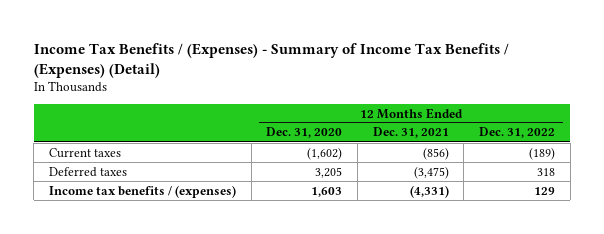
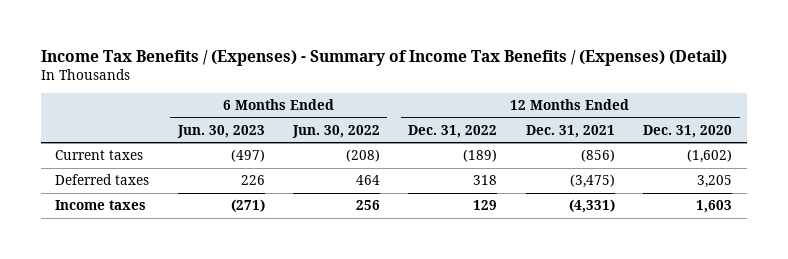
- | 12 Months Ended Dec. 31, 2020 | 12 Months Ended Dec. 31, 2021 | 12 Months Ended Dec. 31, 2022
+ | 6 Months Ended Jun. 30, 2023 | 6 Months Ended Jun. 30, 2022 | 12 Months Ended Dec. 31, 2022 | 12 Months Ended Dec. 31, 2021 | 12 Months Ended Dec. 31, 2020
- Income tax benefits / (expenses) | 1,603 | (4,331) | 129
+ Income taxes | (271) | 256 | 129 | (4,331) | 1,603

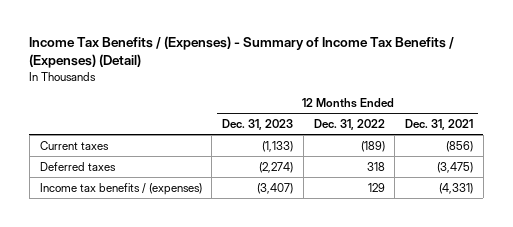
- | 6 Months Ended Jun. 30, 2023 | 6 Months Ended Jun. 30, 2022 | 12 Months Ended Dec. 31, 2022 | 12 Months Ended Dec. 31, 2021 | 12 Months Ended Dec. 31, 2020
+ | 12 Months Ended Dec. 31, 2023 | 12 Months Ended Dec. 31, 2022 | 12 Months Ended Dec. 31, 2021
- Income taxes | (271) | 256 | 129 | (4,331) | 1,603
+ Income tax benefits / (expenses) | (3,407) | 129 | (4,331)

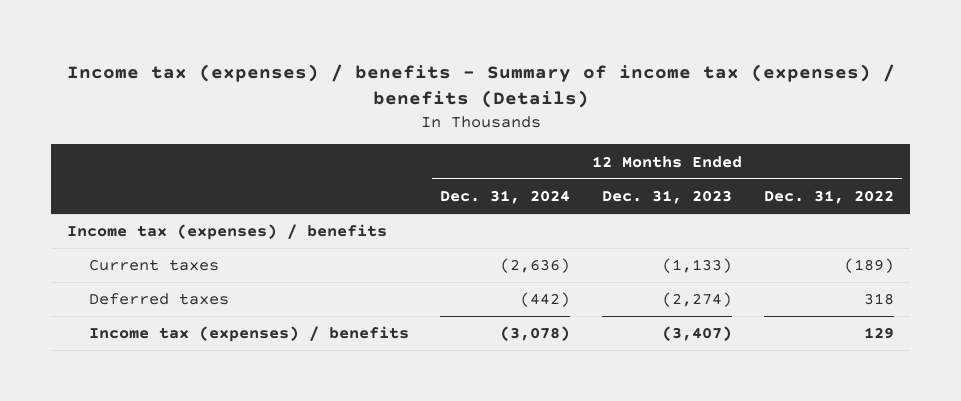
- Income Tax Benefits / (Expenses) - Summary of Income Tax Benefits / (Expenses) (Detail)
+ Income tax (expenses) / benefits - Summary of income tax (expenses) / benefits (Details)
- | 12 Months Ended Dec. 31, 2023 | 12 Months Ended Dec. 31, 2022 | 12 Months Ended Dec. 31, 2021
+ | 12 Months Ended Dec. 31, 2024 | 12 Months Ended Dec. 31, 2023 | 12 Months Ended Dec. 31, 2022
+ Income tax (expenses) / benefits
- Income tax benefits / (expenses) | (3,407) | 129 | (4,331)
+ Income tax (expenses) / benefits | (3,078) | (3,407) | 129

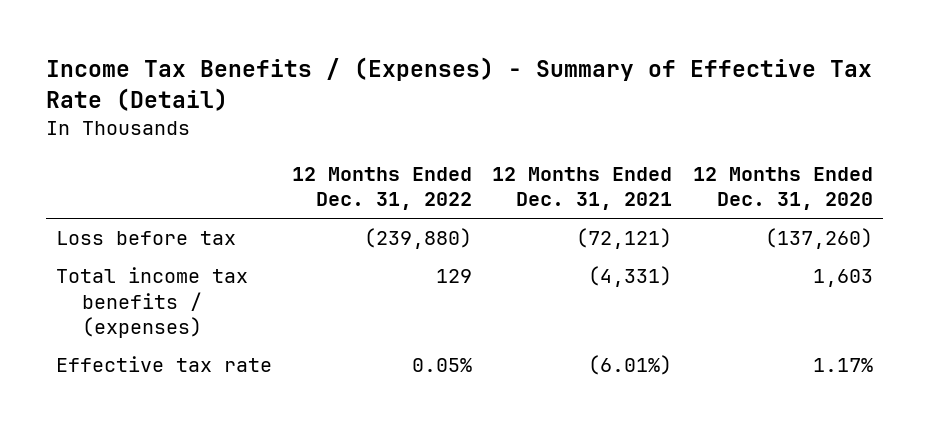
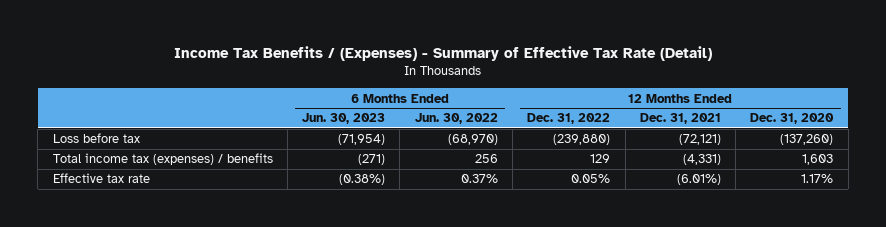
- | 12 Months Ended Dec. 31, 2022 | 12 Months Ended Dec. 31, 2021 | 12 Months Ended Dec. 31, 2020
+ | 6 Months Ended Jun. 30, 2023 | 6 Months Ended Jun. 30, 2022 | 12 Months Ended Dec. 31, 2022 | 12 Months Ended Dec. 31, 2021 | 12 Months Ended Dec. 31, 2020
- Total income tax benefits / (expenses) | 129 | (4,331) | 1,603
+ Total income tax (expenses) / benefits | (271) | 256 | 129 | (4,331) | 1,603

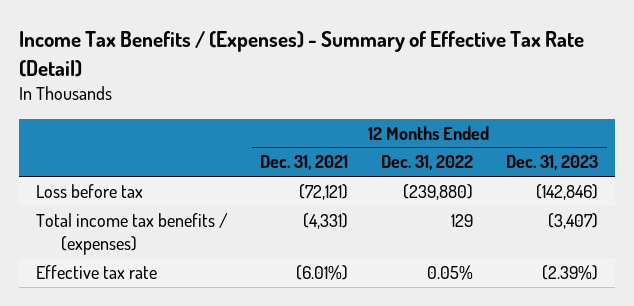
- | 6 Months Ended Jun. 30, 2023 | 6 Months Ended Jun. 30, 2022 | 12 Months Ended Dec. 31, 2022 | 12 Months Ended Dec. 31, 2021 | 12 Months Ended Dec. 31, 2020
+ | 12 Months Ended Dec. 31, 2021 | 12 Months Ended Dec. 31, 2022 | 12 Months Ended Dec. 31, 2023
- Total income tax (expenses) / benefits | (271) | 256 | 129 | (4,331) | 1,603
+ Total income tax benefits / (expenses) | (4,331) | 129 | (3,407)

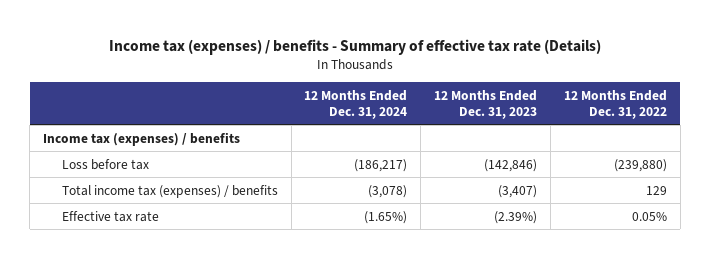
- Income Tax Benefits / (Expenses) - Summary of Effective Tax Rate (Detail)
+ Income tax (expenses) / benefits - Summary of effective tax rate (Details)
- | 12 Months Ended Dec. 31, 2021 | 12 Months Ended Dec. 31, 2022 | 12 Months Ended Dec. 31, 2023
+ | 12 Months Ended Dec. 31, 2024 | 12 Months Ended Dec. 31, 2023 | 12 Months Ended Dec. 31, 2022
+ Income tax (expenses) / benefits
- Total income tax benefits / (expenses) | (4,331) | 129 | (3,407)
+ Total income tax (expenses) / benefits | (3,078) | (3,407) | 129

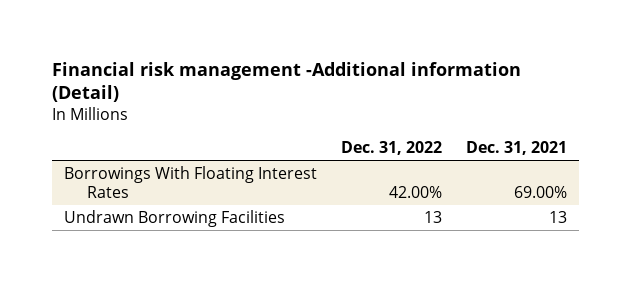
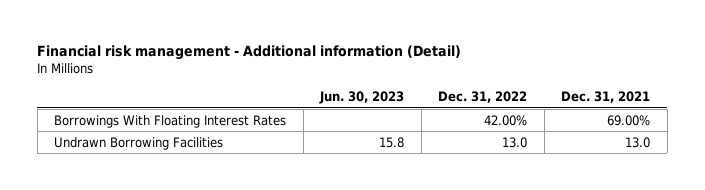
- Financial risk management -Additional information (Detail)
+ Financial risk management - Additional information (Detail)
- | Dec. 31, 2022 | Dec. 31, 2021
+ | Jun. 30, 2023 | Dec. 31, 2022 | Dec. 31, 2021
- Undrawn Borrowing Facilities | 13 | 13
+ Undrawn Borrowing Facilities | 15.8 | 13.0 | 13.0

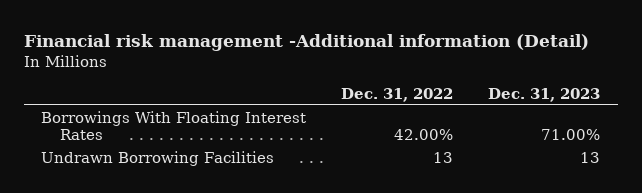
- Financial risk management - Additional information (Detail)
+ Financial risk management -Additional information (Detail)
- | Jun. 30, 2023 | Dec. 31, 2022 | Dec. 31, 2021
+ | Dec. 31, 2022 | Dec. 31, 2023
- Undrawn Borrowing Facilities | 15.8 | 13.0 | 13.0
+ Undrawn Borrowing Facilities | 13 | 13

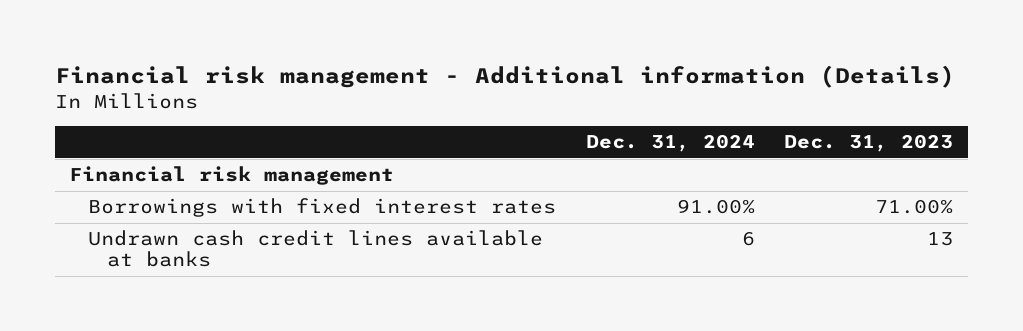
- Financial risk management -Additional information (Detail)
+ Financial risk management - Additional information (Details)
- | Dec. 31, 2022 | Dec. 31, 2023
+ | Dec. 31, 2024 | Dec. 31, 2023
- Borrowings With Floating Interest Rates | 42.00% | 71.00%
- Undrawn Borrowing Facilities | 13 | 13
+ Financial risk management
+ Borrowings with fixed interest rates | 91.00% | 71.00%
+ Undrawn cash credit lines available at banks | 6 | 13

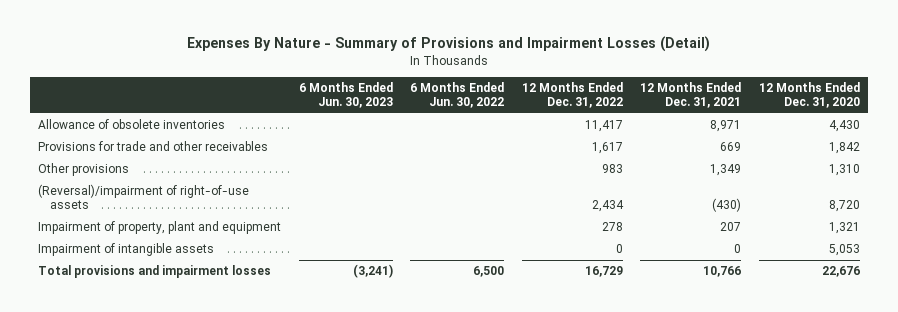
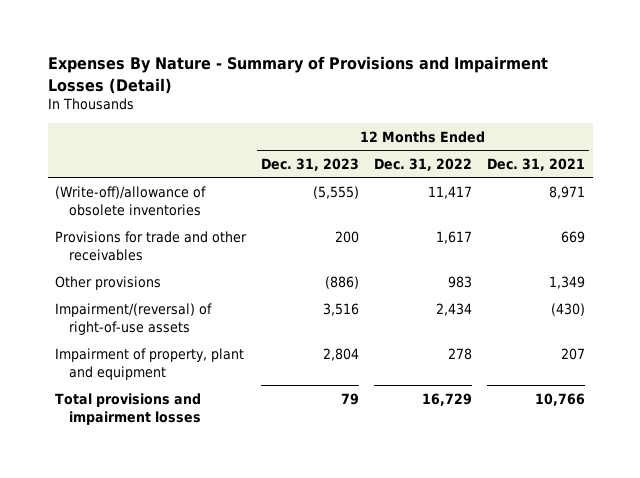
- | 6 Months Ended Jun. 30, 2023 | 6 Months Ended Jun. 30, 2022 | 12 Months Ended Dec. 31, 2022 | 12 Months Ended Dec. 31, 2021 | 12 Months Ended Dec. 31, 2020
+ | 12 Months Ended Dec. 31, 2023 | 12 Months Ended Dec. 31, 2022 | 12 Months Ended Dec. 31, 2021
- Allowance of obsolete inventories | | | 11,417 | 8,971 | 4,430
+ (Write-off)/allowance of obsolete inventories | (5,555) | 11,417 | 8,971
- (Reversal)/impairment of right-of-use assets | | | 2,434 | (430) | 8,720
+ Impairment/(reversal) of right-of-use assets | 3,516 | 2,434 | (430)
- Impairment of intangible assets | | | 0 | 0 | 5,053

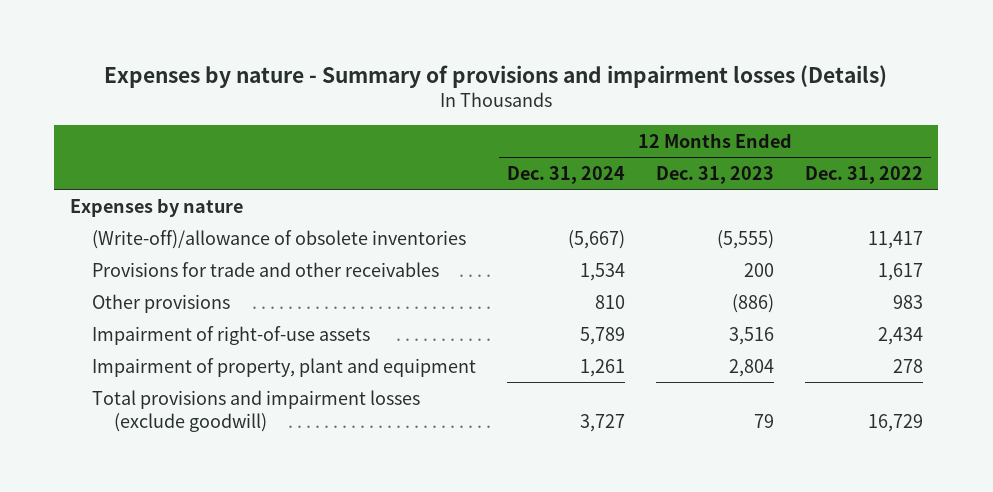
- Expenses By Nature - Summary of Provisions and Impairment Losses (Detail)
+ Expenses by nature - Summary of provisions and impairment losses (Details)
- | 12 Months Ended Dec. 31, 2023 | 12 Months Ended Dec. 31, 2022 | 12 Months Ended Dec. 31, 2021
+ | 12 Months Ended Dec. 31, 2024 | 12 Months Ended Dec. 31, 2023 | 12 Months Ended Dec. 31, 2022
+ Expenses by nature
- Impairment/(reversal) of right-of-use assets | 3,516 | 2,434 | (430)
+ Impairment of right-of-use assets | 5,789 | 3,516 | 2,434
- Total provisions and impairment losses | 79 | 16,729 | 10,766
+ Total provisions and impairment losses (exclude goodwill) | 3,727 | 79 | 16,729

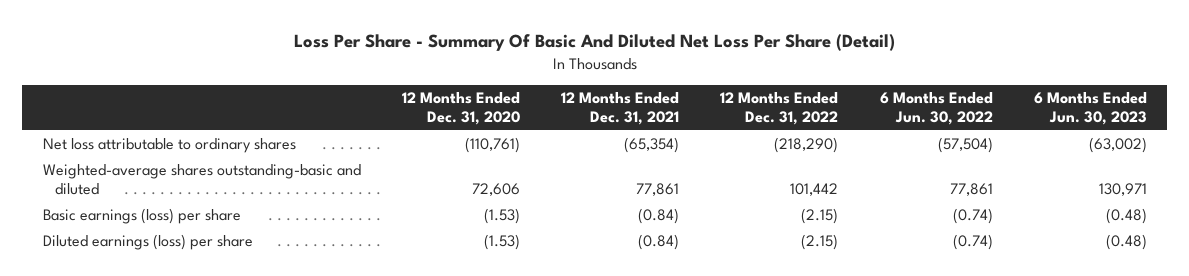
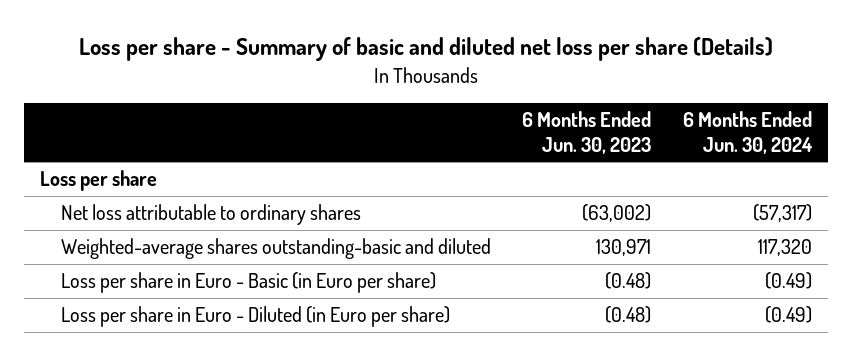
- Loss Per Share - Summary Of Basic And Diluted Net Loss Per Share (Detail)
+ Loss per share - Summary of basic and diluted net loss per share (Details)
- | 12 Months Ended Dec. 31, 2020 | 12 Months Ended Dec. 31, 2021 | 12 Months Ended Dec. 31, 2022 | 6 Months Ended Jun. 30, 2022 | 6 Months Ended Jun. 30, 2023
+ | 6 Months Ended Jun. 30, 2023 | 6 Months Ended Jun. 30, 2024
+ Loss per share
- Basic earnings (loss) per share | (1.53) | (0.84) | (2.15) | (0.74) | (0.48)
- Diluted earnings (loss) per share | (1.53) | (0.84) | (2.15) | (0.74) | (0.48)
+ Loss per share in Euro - Basic (in Euro per share) | (0.48) | (0.49)
+ Loss per share in Euro - Diluted (in Euro per share) | (0.48) | (0.49)

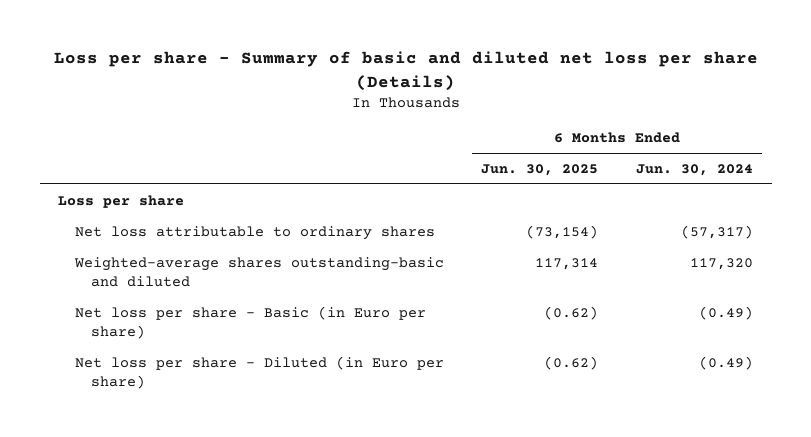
- | 6 Months Ended Jun. 30, 2023 | 6 Months Ended Jun. 30, 2024
+ | 6 Months Ended Jun. 30, 2025 | 6 Months Ended Jun. 30, 2024
- Loss per share in Euro - Basic (in Euro per share) | (0.48) | (0.49)
- Loss per share in Euro - Diluted (in Euro per share) | (0.48) | (0.49)
+ Net loss per share - Basic (in Euro per share) | (0.62) | (0.49)
+ Net loss per share - Diluted (in Euro per share) | (0.62) | (0.49)

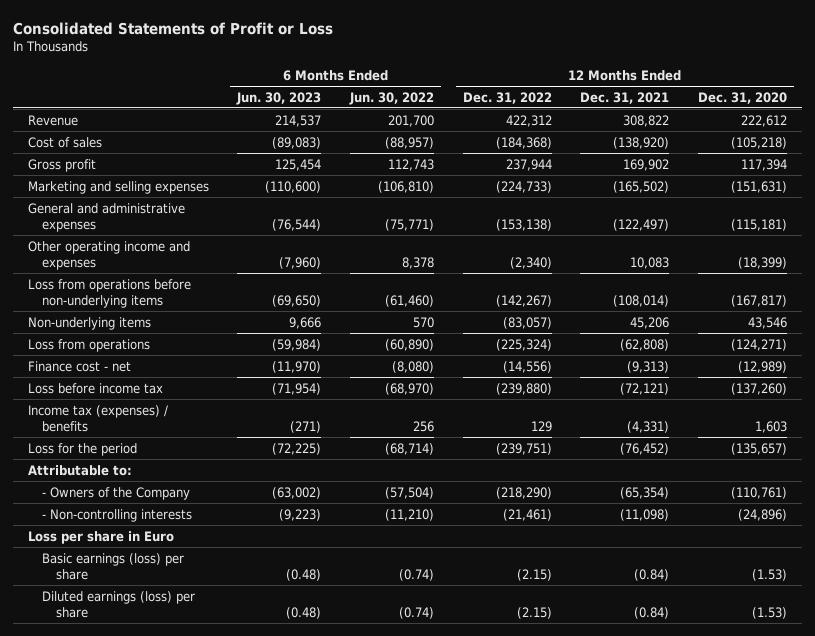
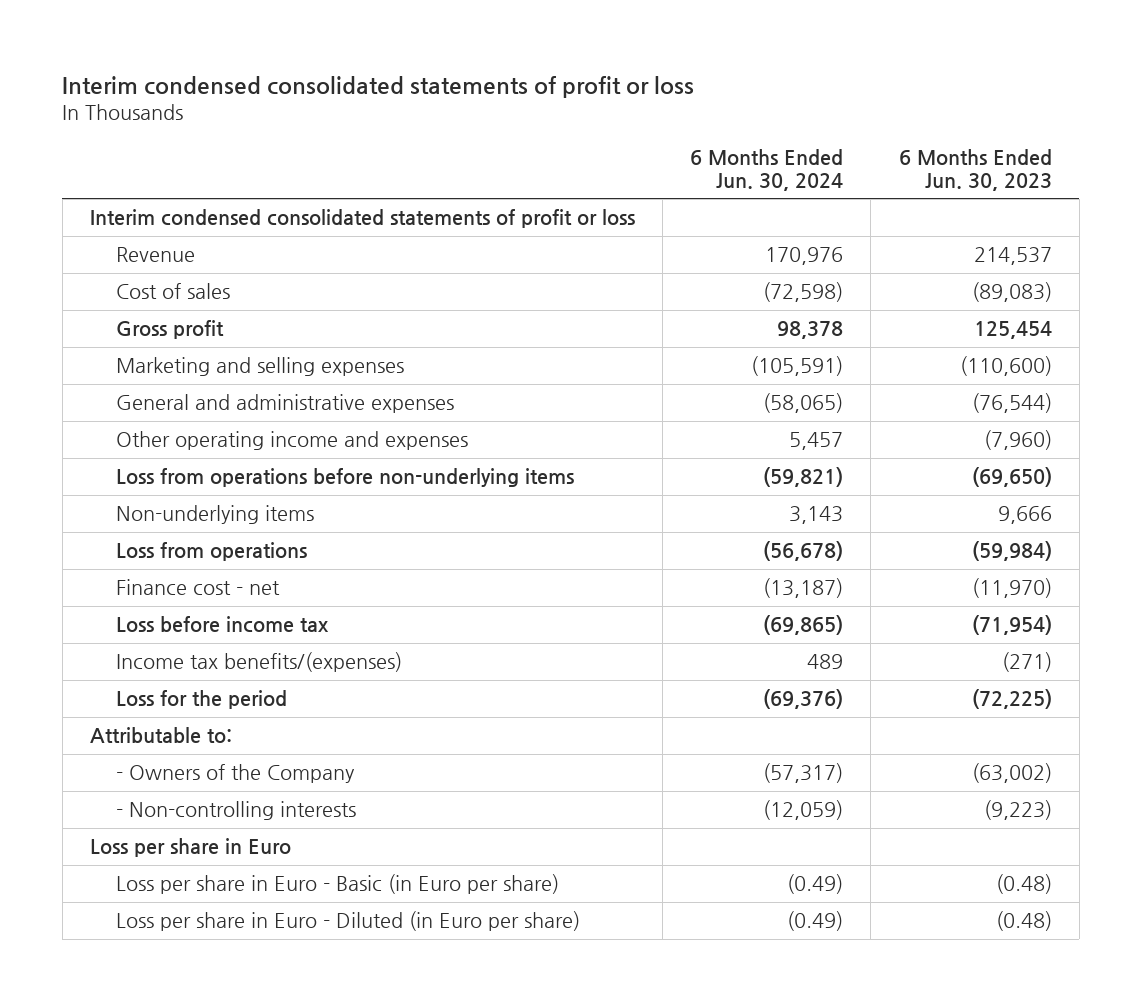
- Consolidated Statements of Profit or Loss
+ Interim condensed consolidated statements of profit or loss
- | 6 Months Ended Jun. 30, 2023 | 6 Months Ended Jun. 30, 2022 | 12 Months Ended Dec. 31, 2022 | 12 Months Ended Dec. 31, 2021 | 12 Months Ended Dec. 31, 2020
+ | 6 Months Ended Jun. 30, 2024 | 6 Months Ended Jun. 30, 2023
+ Interim condensed consolidated statements of profit or loss
- Income tax (expenses) / benefits | (271) | 256 | 129 | (4,331) | 1,603
+ Income tax benefits/(expenses) | 489 | (271)
- Basic earnings (loss) per share | (0.48) | (0.74) | (2.15) | (0.84) | (1.53)
- Diluted earnings (loss) per share | (0.48) | (0.74) | (2.15) | (0.84) | (1.53)
+ Loss per share in Euro - Basic (in Euro per share) | (0.49) | (0.48)
+ Loss per share in Euro - Diluted (in Euro per share) | (0.49) | (0.48)

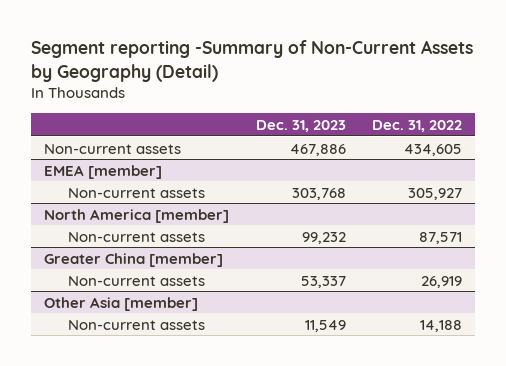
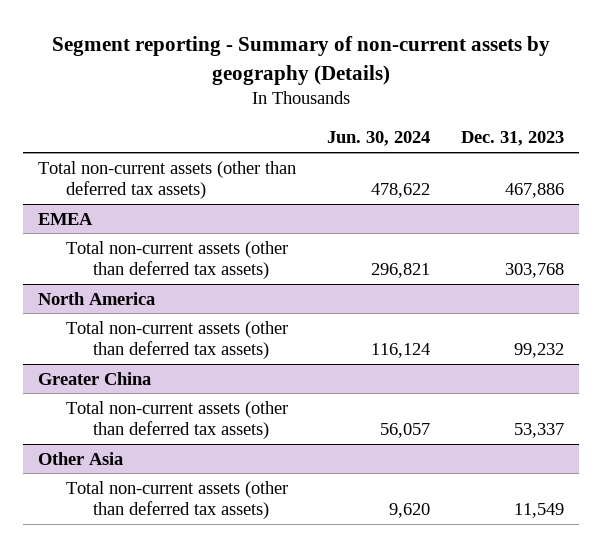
- Segment reporting -Summary of Non-Current Assets by Geography (Detail)
+ Segment reporting - Summary of non-current assets by geography (Details)
- | Dec. 31, 2023 | Dec. 31, 2022
+ | Jun. 30, 2024 | Dec. 31, 2023
- Non-current assets | 467,886 | 434,605
- EMEA [member]
- Non-current assets | 303,768 | 305,927
- North America [member]
- Non-current assets | 99,232 | 87,571
- Greater China [member]
- Non-current assets | 53,337 | 26,919
- Other Asia [member]
- Non-current assets | 11,549 | 14,188
+ Total non-current assets (other than deferred tax assets) | 478,622 | 467,886
+ EMEA
+ Total non-current assets (other than deferred tax assets) | 296,821 | 303,768
+ North America
+ Total non-current assets (other than deferred tax assets) | 116,124 | 99,232
+ Greater China
+ Total non-current assets (other than deferred tax assets) | 56,057 | 53,337
+ Other Asia
+ Total non-current assets (other than deferred tax assets) | 9,620 | 11,549

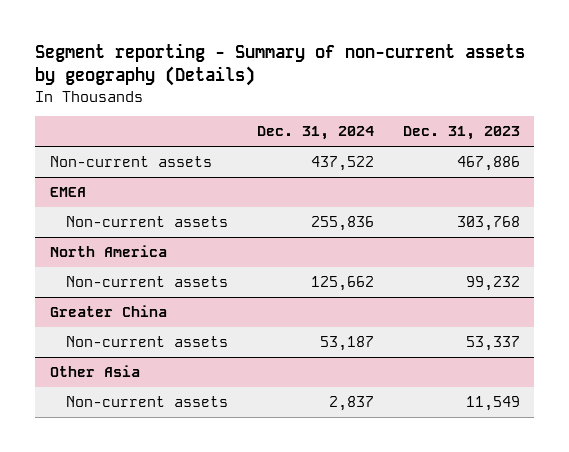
- | Jun. 30, 2024 | Dec. 31, 2023
+ | Dec. 31, 2024 | Dec. 31, 2023
- Total non-current assets (other than deferred tax assets) | 478,622 | 467,886
+ Non-current assets | 437,522 | 467,886
@ EMEA
- Total non-current assets (other than deferred tax assets) | 296,821 | 303,768
+ Non-current assets | 255,836 | 303,768
@ North America
- Total non-current assets (other than deferred tax assets) | 116,124 | 99,232
+ Non-current assets | 125,662 | 99,232
@ Greater China
- Total non-current assets (other than deferred tax assets) | 56,057 | 53,337
+ Non-current assets | 53,187 | 53,337
@ Other Asia
- Total non-current assets (other than deferred tax assets) | 9,620 | 11,549
+ Non-current assets | 2,837 | 11,549

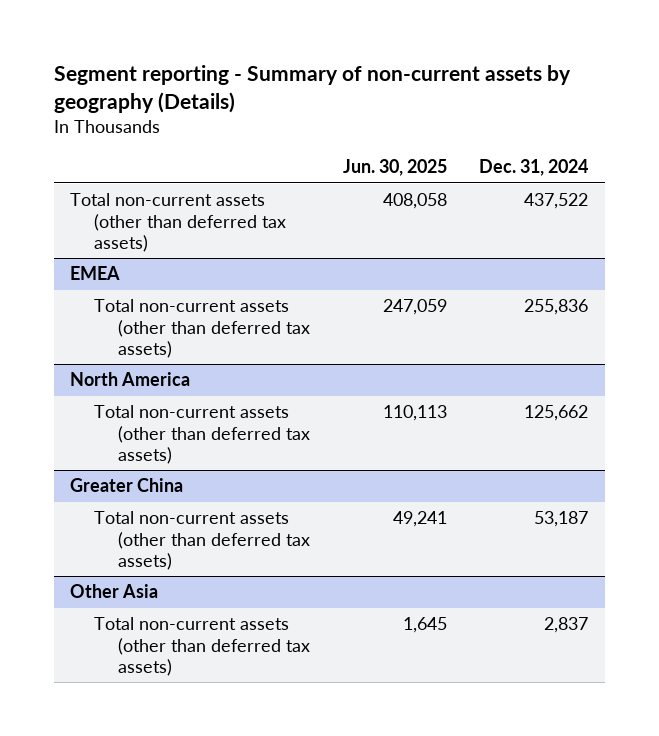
- | Dec. 31, 2024 | Dec. 31, 2023
+ | Jun. 30, 2025 | Dec. 31, 2024
- Non-current assets | 437,522 | 467,886
+ Total non-current assets (other than deferred tax assets) | 408,058 | 437,522
@ EMEA
- Non-current assets | 255,836 | 303,768
+ Total non-current assets (other than deferred tax assets) | 247,059 | 255,836
@ North America
- Non-current assets | 125,662 | 99,232
+ Total non-current assets (other than deferred tax assets) | 110,113 | 125,662
@ Greater China
- Non-current assets | 53,187 | 53,337
+ Total non-current assets (other than deferred tax assets) | 49,241 | 53,187
@ Other Asia
- Non-current assets | 2,837 | 11,549
+ Total non-current assets (other than deferred tax assets) | 1,645 | 2,837

